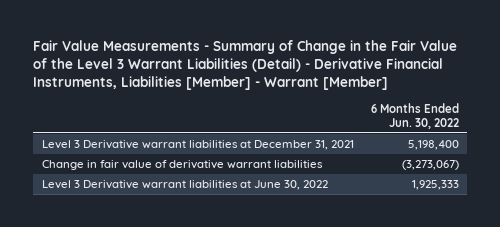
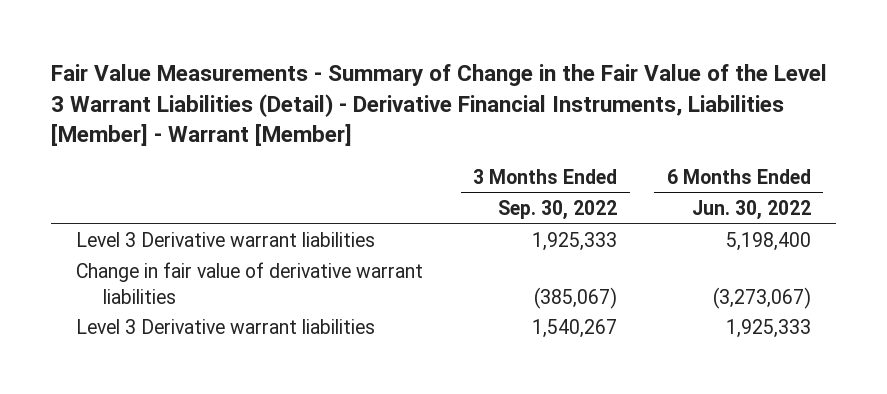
- | 6 Months Ended Jun. 30, 2022
+ | 3 Months Ended Sep. 30, 2022 | 6 Months Ended Jun. 30, 2022
- Level 3 Derivative warrant liabilities at December 31, 2021 | 5,198,400
+ Level 3 Derivative warrant liabilities | 1,925,333 | 5,198,400
- Level 3 Derivative warrant liabilities at June 30, 2022 | 1,925,333
+ Level 3 Derivative warrant liabilities | 1,540,267 | 1,925,333

